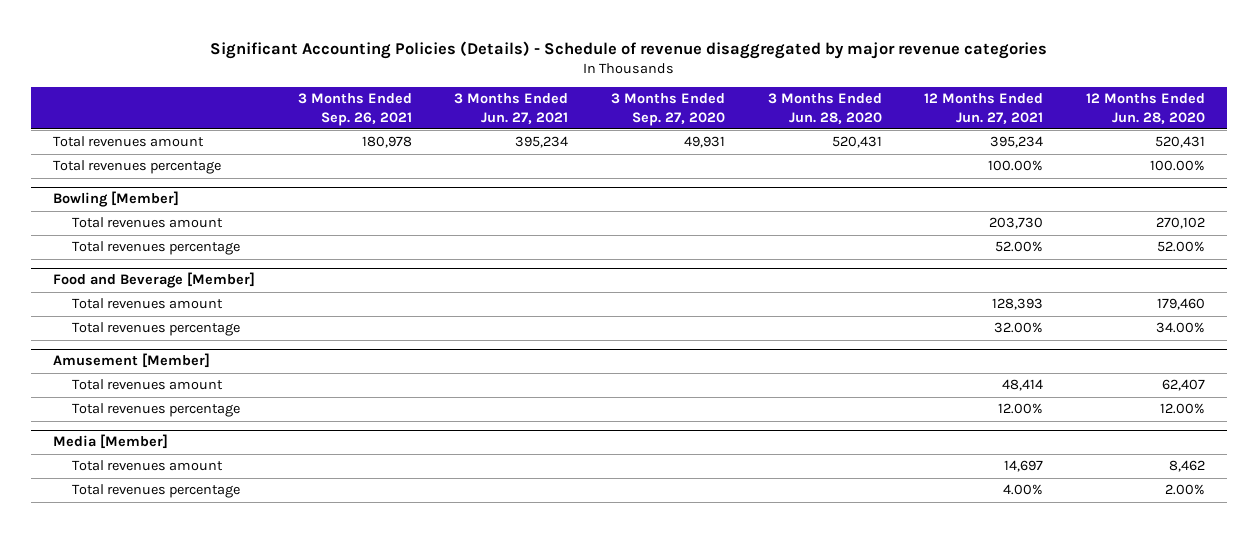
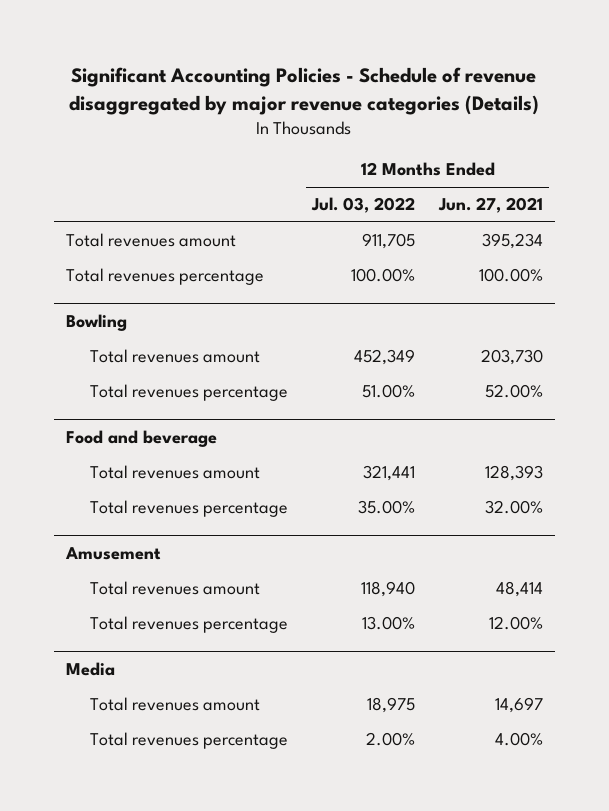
- Significant Accounting Policies (Details) - Schedule of revenue disaggregated by major revenue categories
+ Significant Accounting Policies - Schedule of revenue disaggregated by major revenue categories (Details)
- | 3 Months Ended Sep. 26, 2021 | 3 Months Ended Jun. 27, 2021 | 3 Months Ended Sep. 27, 2020 | 3 Months Ended Jun. 28, 2020 | 12 Months Ended Jun. 27, 2021 | 12 Months Ended Jun. 28, 2020
+ | 12 Months Ended Jul. 03, 2022 | 12 Months Ended Jun. 27, 2021
- Bowling [Member]
+ Bowling
- Food and Beverage [Member]
+ Food and beverage
- Amusement [Member]
+ Amusement
- Media [Member]
+ Media

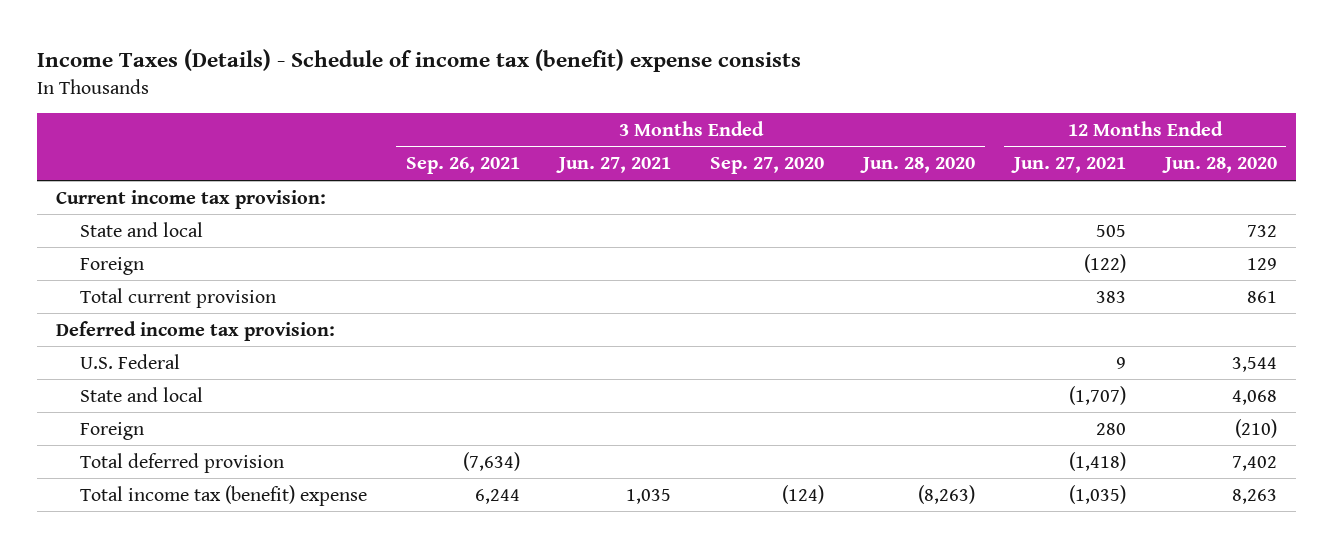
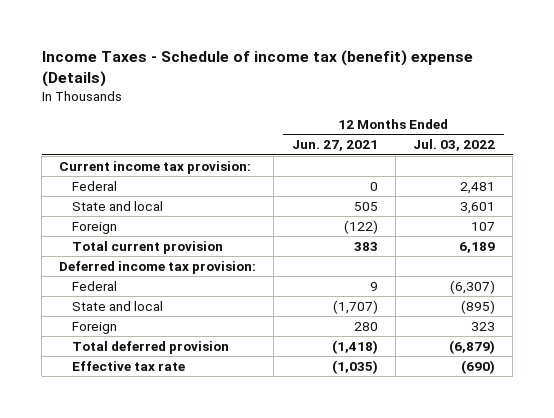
- Income Taxes (Details) - Schedule of income tax (benefit) expense consists
+ Income Taxes - Schedule of income tax (benefit) expense (Details)
- | 3 Months Ended Sep. 26, 2021 | 3 Months Ended Jun. 27, 2021 | 3 Months Ended Sep. 27, 2020 | 3 Months Ended Jun. 28, 2020 | 12 Months Ended Jun. 27, 2021 | 12 Months Ended Jun. 28, 2020
+ | 12 Months Ended Jun. 27, 2021 | 12 Months Ended Jul. 03, 2022
+ Federal | 0 | 2,481
- U.S. Federal | | | | | 9 | 3,544
+ Federal | 9 | (6,307)
- Total income tax (benefit) expense | 6,244 | 1,035 | (124) | (8,263) | (1,035) | 8,263
+ Effective tax rate | (1,035) | (690)

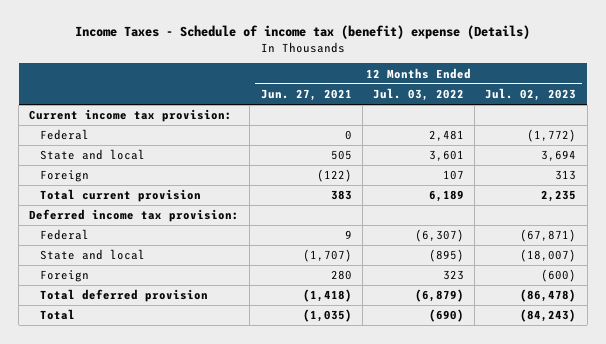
- | 12 Months Ended Jun. 27, 2021 | 12 Months Ended Jul. 03, 2022
+ | 12 Months Ended Jun. 27, 2021 | 12 Months Ended Jul. 03, 2022 | 12 Months Ended Jul. 02, 2023
- Effective tax rate | (1,035) | (690)
+ Total | (1,035) | (690) | (84,243)

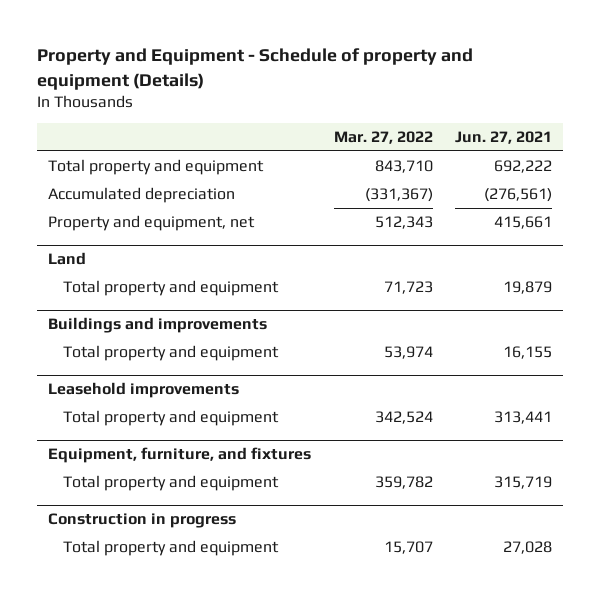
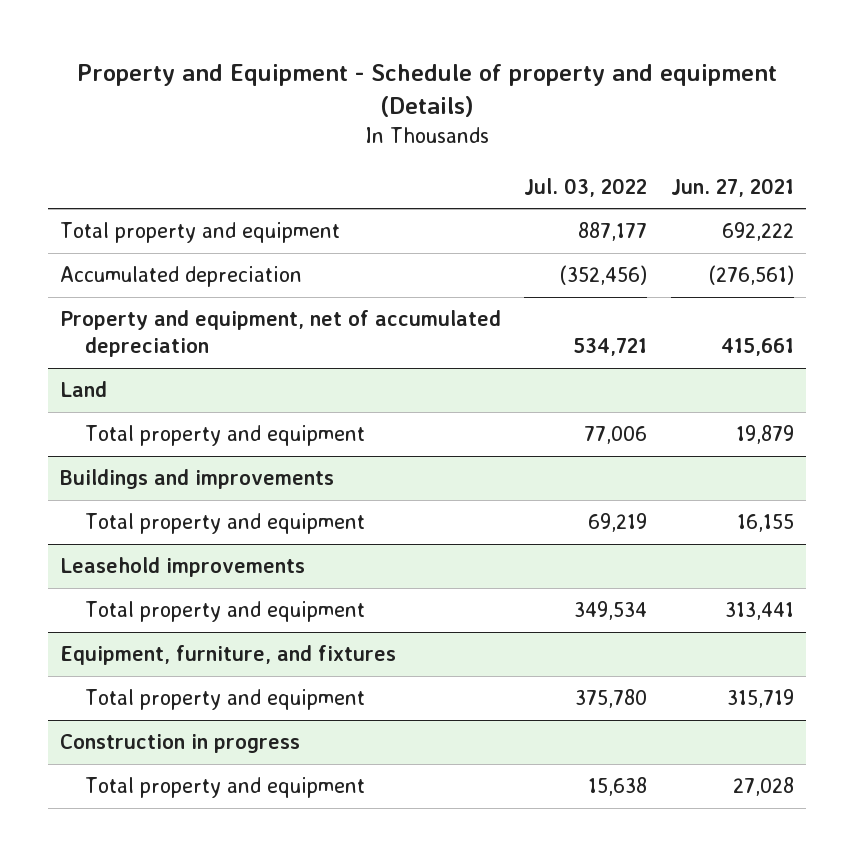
- | Mar. 27, 2022 | Jun. 27, 2021
+ | Jul. 03, 2022 | Jun. 27, 2021
- Property and equipment, net | 512,343 | 415,661
+ Property and equipment, net of accumulated depreciation | 534,721 | 415,661

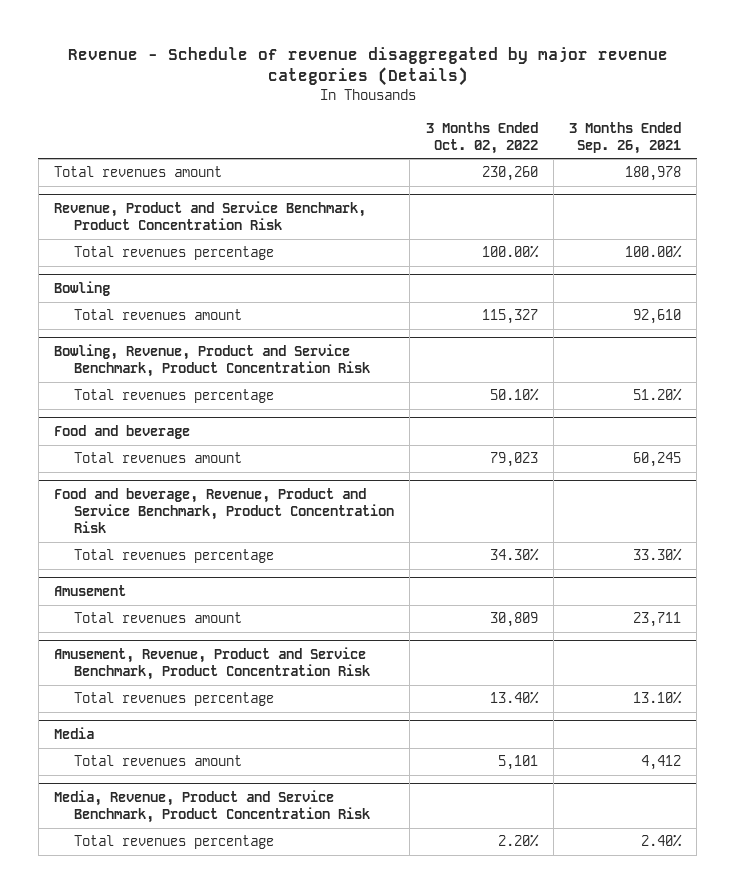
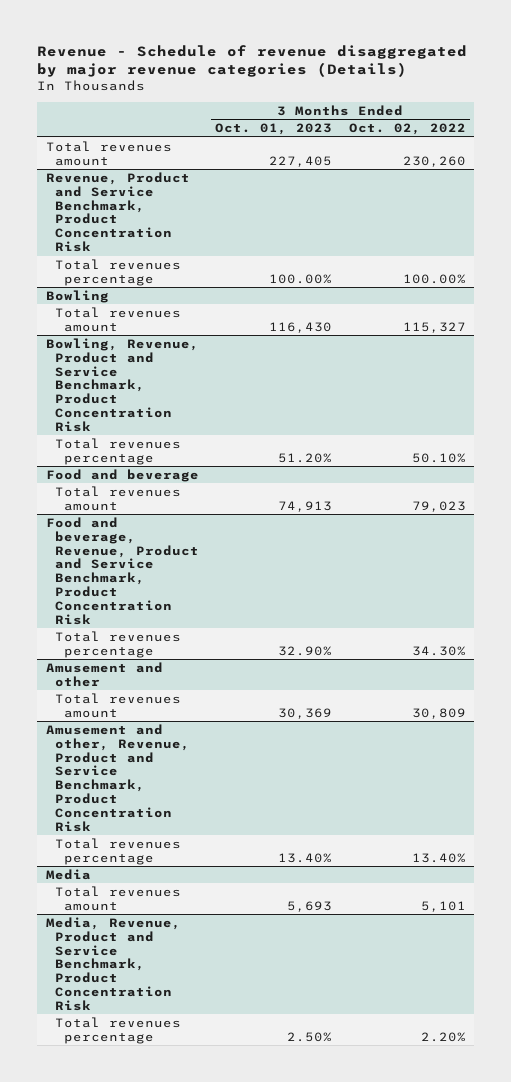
- | 3 Months Ended Oct. 02, 2022 | 3 Months Ended Sep. 26, 2021
+ | 3 Months Ended Oct. 01, 2023 | 3 Months Ended Oct. 02, 2022
- Amusement
+ Amusement and other
- Amusement, Revenue, Product and Service Benchmark, Product Concentration Risk
+ Amusement and other, Revenue, Product and Service Benchmark, Product Concentration Risk

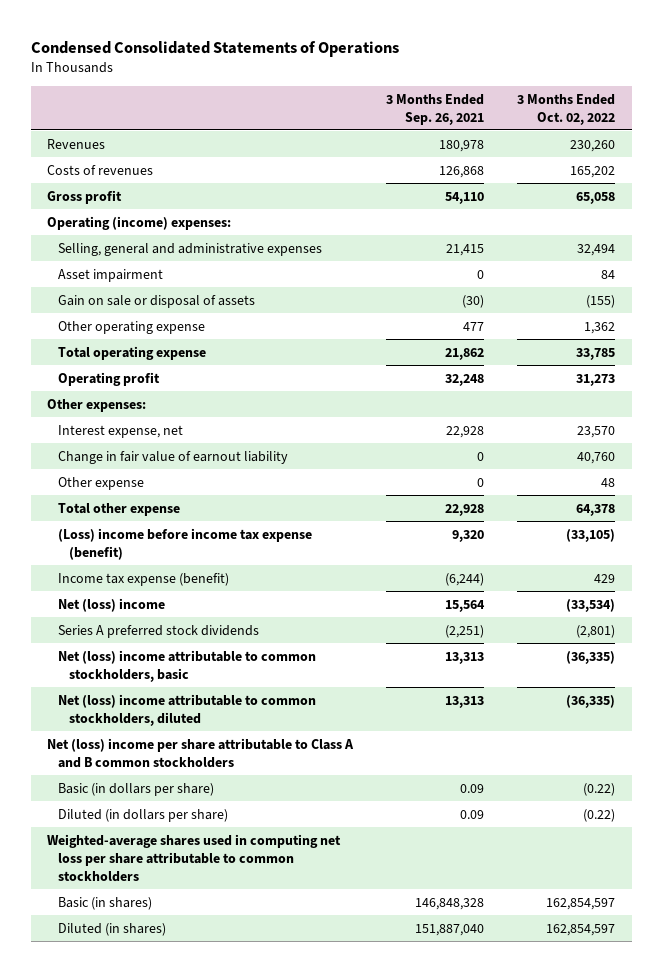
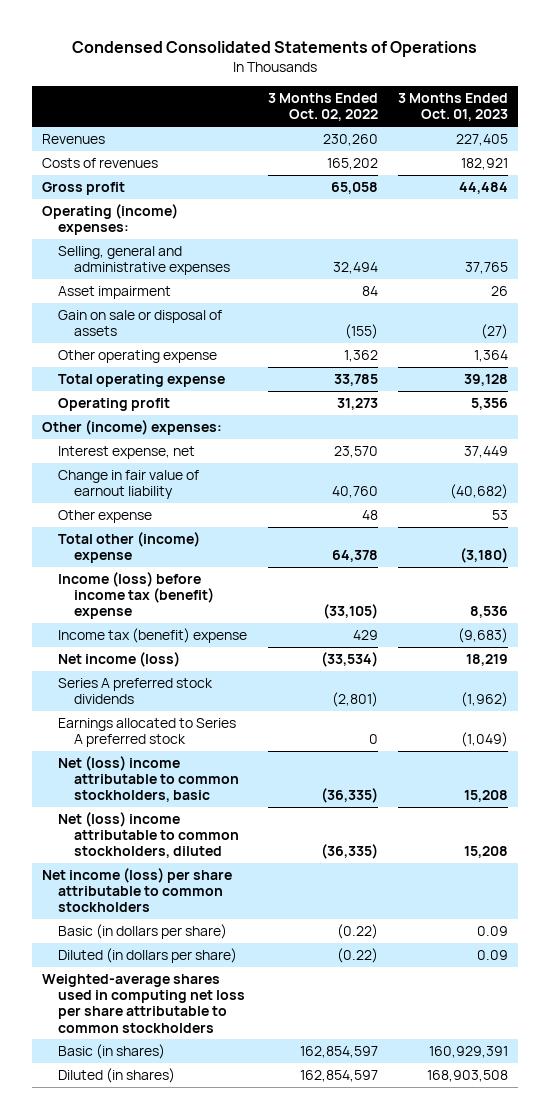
- | 3 Months Ended Sep. 26, 2021 | 3 Months Ended Oct. 02, 2022
+ | 3 Months Ended Oct. 02, 2022 | 3 Months Ended Oct. 01, 2023
- Other expenses:
+ Other (income) expenses:
- Total other expense | 22,928 | 64,378
- (Loss) income before income tax expense (benefit) | 9,320 | (33,105)
- Income tax expense (benefit) | (6,244) | 429
- Net (loss) income | 15,564 | (33,534)
+ Total other (income) expense | 64,378 | (3,180)
+ Income (loss) before income tax (benefit) expense | (33,105) | 8,536
+ Income tax (benefit) expense | 429 | (9,683)
+ Net income (loss) | (33,534) | 18,219
+ Earnings allocated to Series A preferred stock | 0 | (1,049)
- Net (loss) income per share attributable to Class A and B common stockholders
+ Net income (loss) per share attributable to common stockholders

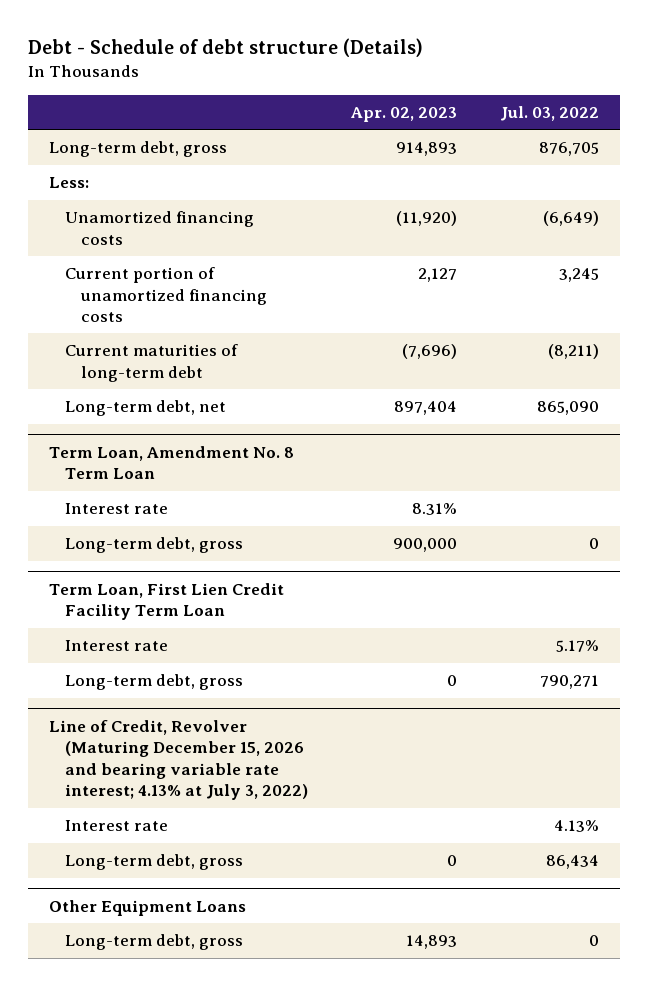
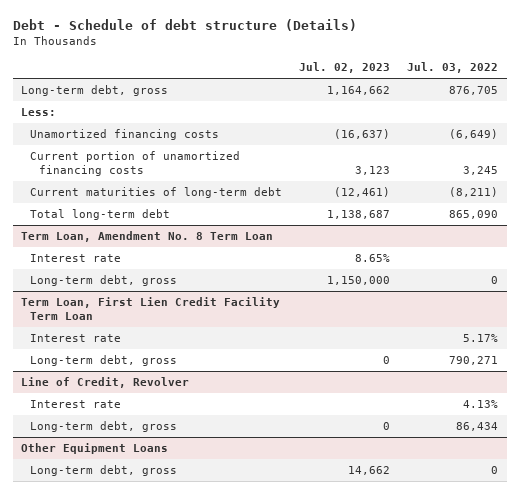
- | Apr. 02, 2023 | Jul. 03, 2022
+ | Jul. 02, 2023 | Jul. 03, 2022
- Long-term debt, net | 897,404 | 865,090
+ Total long-term debt | 1,138,687 | 865,090
- Line of Credit, Revolver (Maturing December 15, 2026 and bearing variable rate interest; 4.13% at July 3, 2022)
+ Line of Credit, Revolver

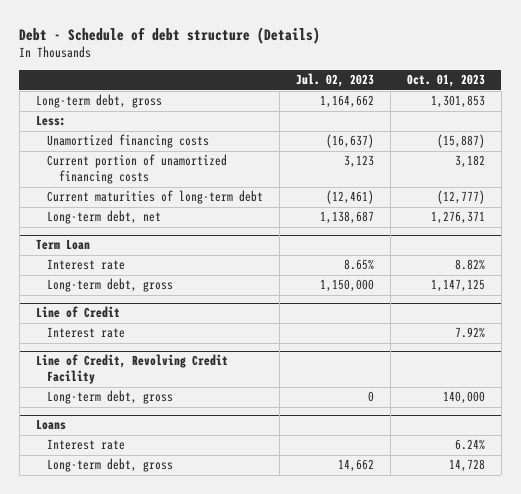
- | Jul. 02, 2023 | Jul. 03, 2022
+ | Jul. 02, 2023 | Oct. 01, 2023
- Total long-term debt | 1,138,687 | 865,090
- Term Loan, Amendment No. 8 Term Loan
+ Long-term debt, net | 1,138,687 | 1,276,371
+ Term Loan
- Term Loan, First Lien Credit Facility Term Loan
+ Line of Credit
+ Line of Credit, Revolving Credit Facility
- Line of Credit, Revolver
+ Loans
- Long-term debt, gross | 0 | 86,434
- Other Equipment Loans

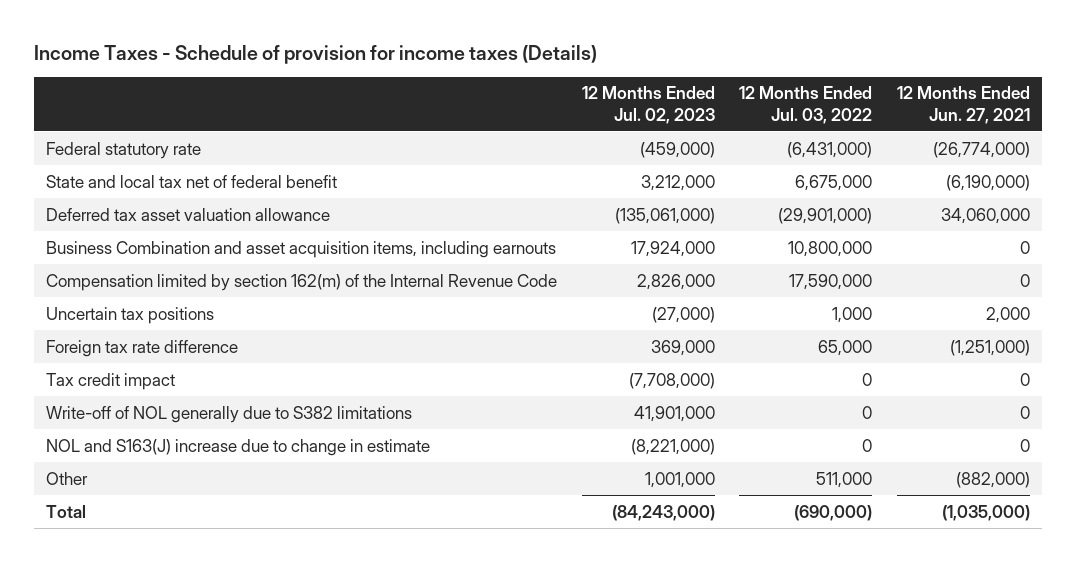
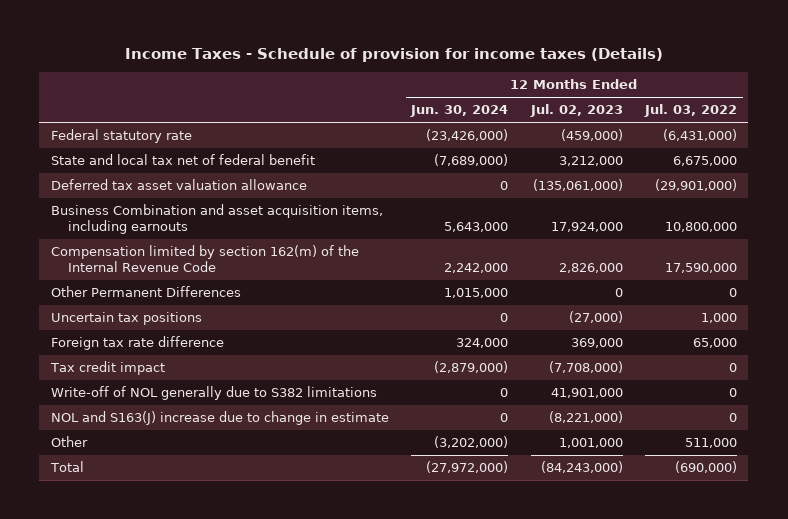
- | 12 Months Ended Jul. 02, 2023 | 12 Months Ended Jul. 03, 2022 | 12 Months Ended Jun. 27, 2021
+ | 12 Months Ended Jun. 30, 2024 | 12 Months Ended Jul. 02, 2023 | 12 Months Ended Jul. 03, 2022
+ Other Permanent Differences | 1,015,000 | 0 | 0

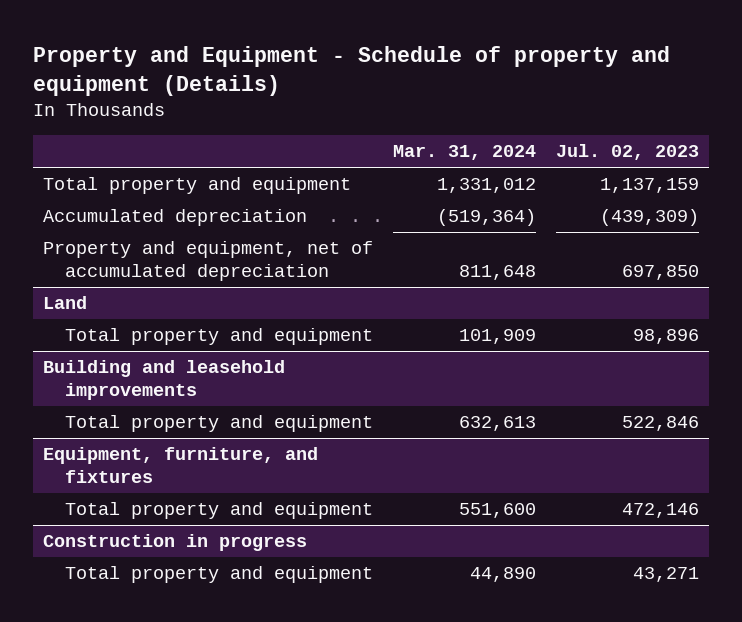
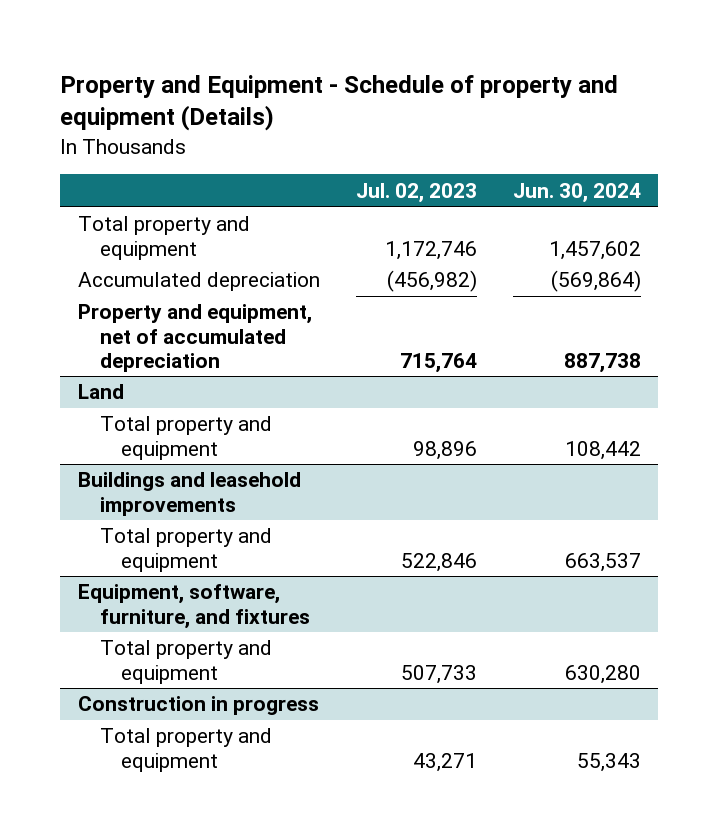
- | Mar. 31, 2024 | Jul. 02, 2023
+ | Jul. 02, 2023 | Jun. 30, 2024
- Total property and equipment | 1,331,012 | 1,137,159
- Accumulated depreciation | (519,364) | (439,309)
- Property and equipment, net of accumulated depreciation | 811,648 | 697,850
+ Total property and equipment | 1,172,746 | 1,457,602
+ Accumulated depreciation | (456,982) | (569,864)
+ Property and equipment, net of accumulated depreciation | 715,764 | 887,738
- Building and leasehold improvements
+ Buildings and leasehold improvements
- Equipment, furniture, and fixtures
- Total property and equipment | 551,600 | 472,146
+ Equipment, software, furniture, and fixtures
+ Total property and equipment | 507,733 | 630,280

